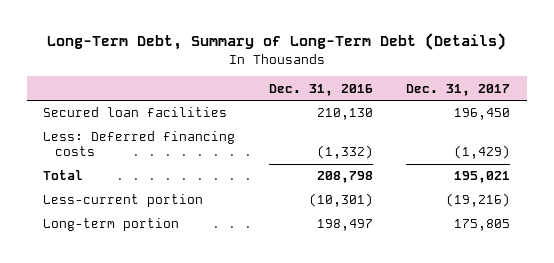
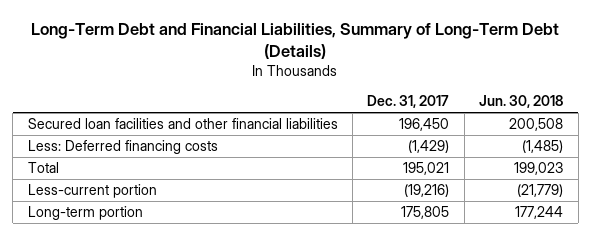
- Long-Term Debt, Summary of Long-Term Debt (Details)
+ Long-Term Debt and Financial Liabilities, Summary of Long-Term Debt (Details)
- | Dec. 31, 2016 | Dec. 31, 2017
+ | Dec. 31, 2017 | Jun. 30, 2018
- Secured loan facilities | 210,130 | 196,450
+ Secured loan facilities and other financial liabilities | 196,450 | 200,508

